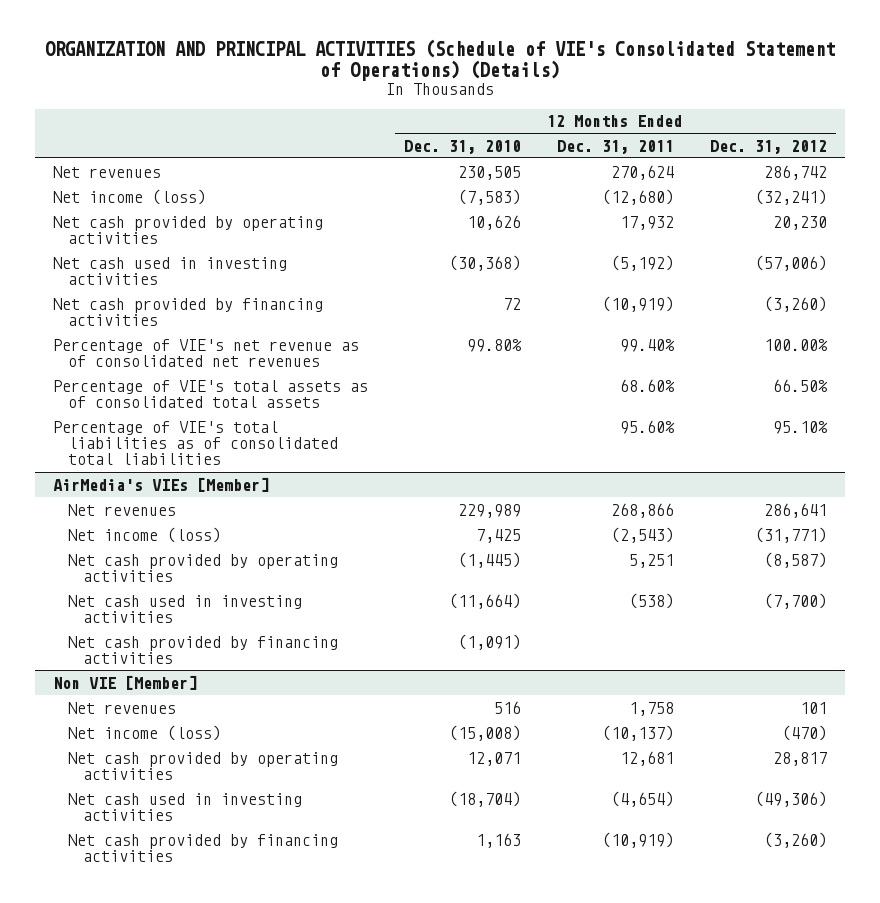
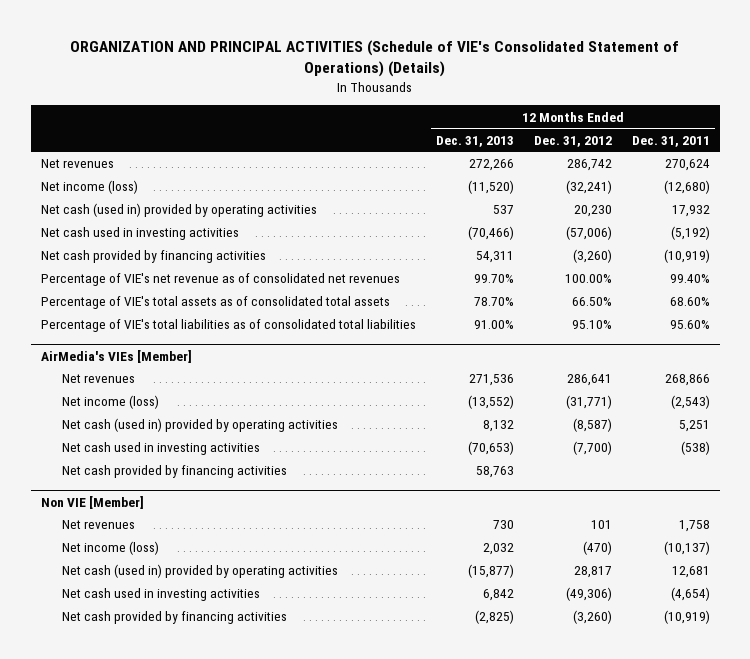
- | 12 Months Ended Dec. 31, 2010 | 12 Months Ended Dec. 31, 2011 | 12 Months Ended Dec. 31, 2012
+ | 12 Months Ended Dec. 31, 2013 | 12 Months Ended Dec. 31, 2012 | 12 Months Ended Dec. 31, 2011
- Net cash provided by operating activities | 10,626 | 17,932 | 20,230
+ Net cash (used in) provided by operating activities | 537 | 20,230 | 17,932
@ AirMedia's VIEs [Member]
- Net cash provided by operating activities | (1,445) | 5,251 | (8,587)
+ Net cash (used in) provided by operating activities | 8,132 | (8,587) | 5,251
@ Non VIE [Member]
- Net cash provided by operating activities | 12,071 | 12,681 | 28,817
+ Net cash (used in) provided by operating activities | (15,877) | 28,817 | 12,681

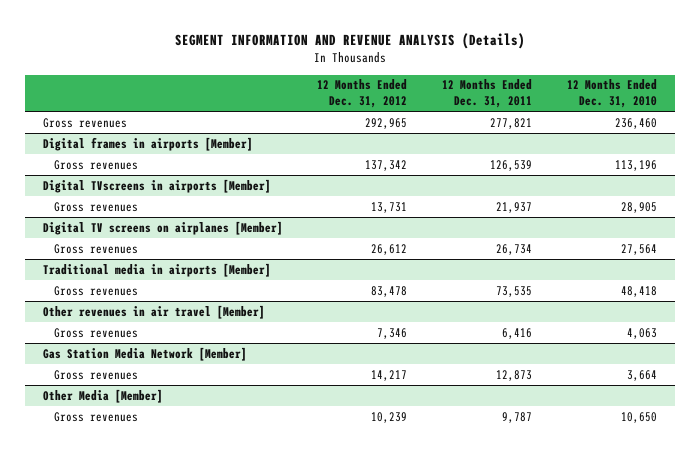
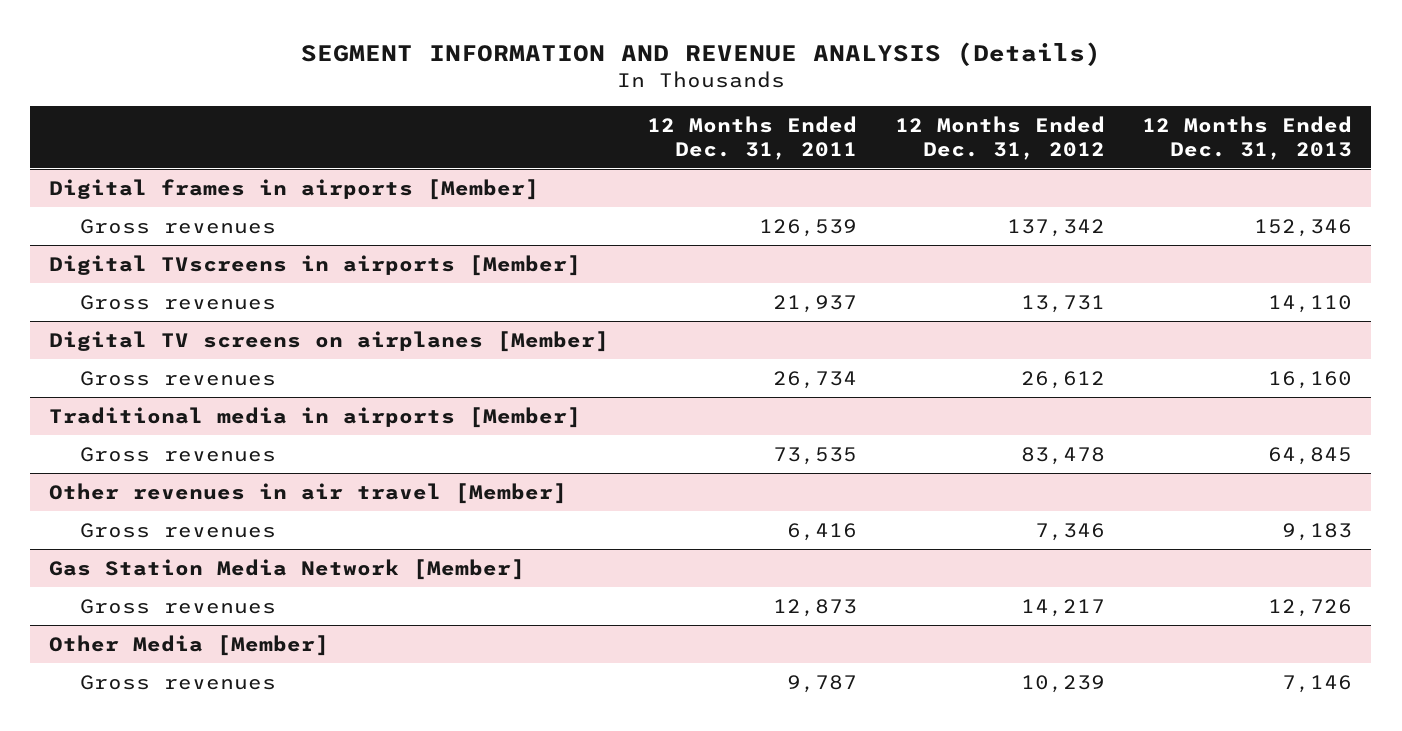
- | 12 Months Ended Dec. 31, 2012 | 12 Months Ended Dec. 31, 2011 | 12 Months Ended Dec. 31, 2010
+ | 12 Months Ended Dec. 31, 2011 | 12 Months Ended Dec. 31, 2012 | 12 Months Ended Dec. 31, 2013
- Gross revenues | 292,965 | 277,821 | 236,460

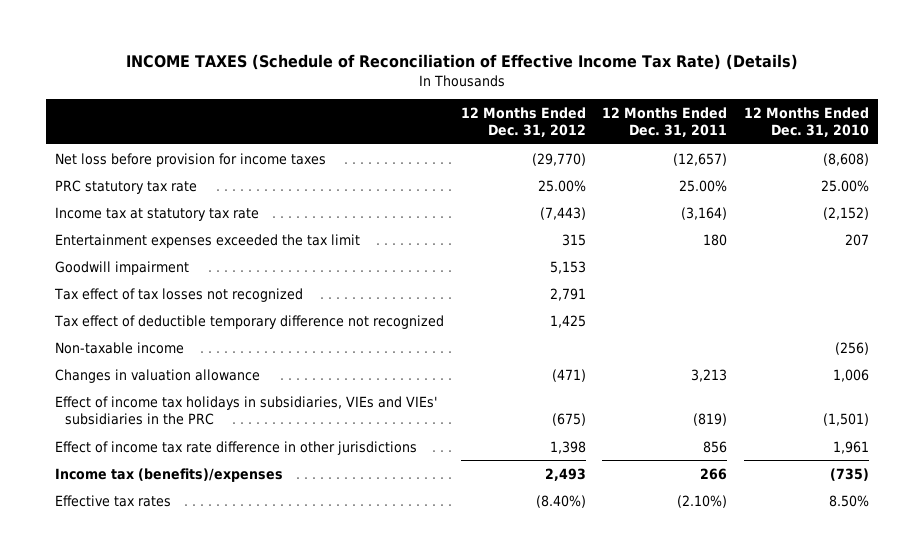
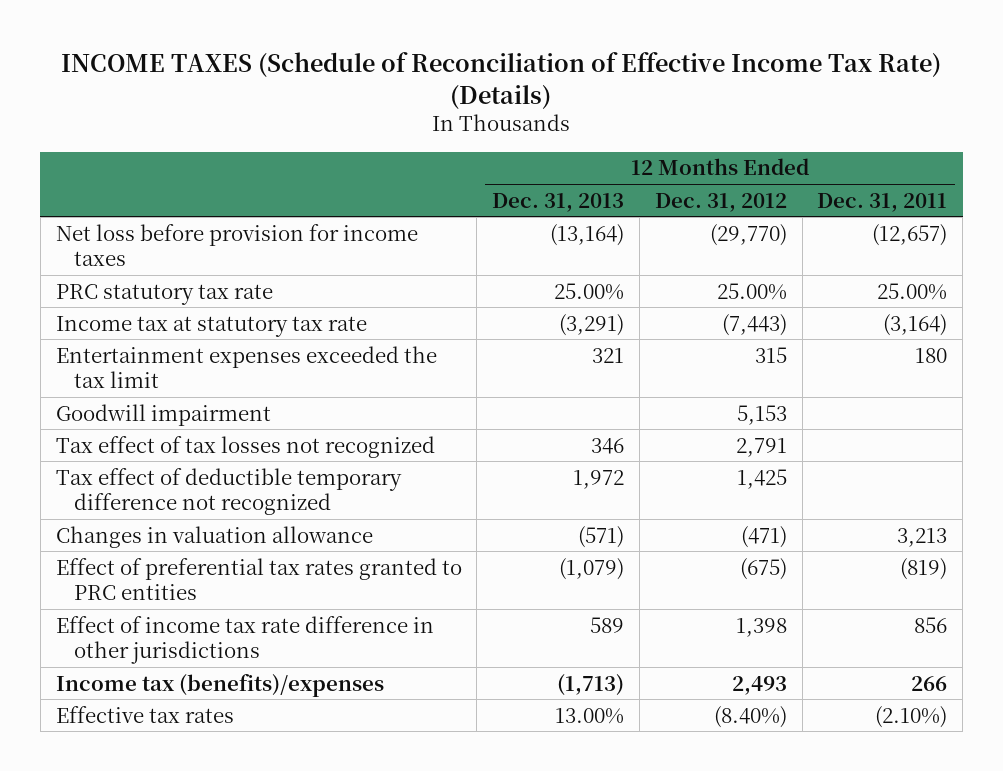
- | 12 Months Ended Dec. 31, 2012 | 12 Months Ended Dec. 31, 2011 | 12 Months Ended Dec. 31, 2010
+ | 12 Months Ended Dec. 31, 2013 | 12 Months Ended Dec. 31, 2012 | 12 Months Ended Dec. 31, 2011
- Non-taxable income | | | (256)
- Effect of income tax holidays in subsidiaries, VIEs and VIEs' subsidiaries in the PRC | (675) | (819) | (1,501)
+ Effect of preferential tax rates granted to PRC entities | (1,079) | (675) | (819)

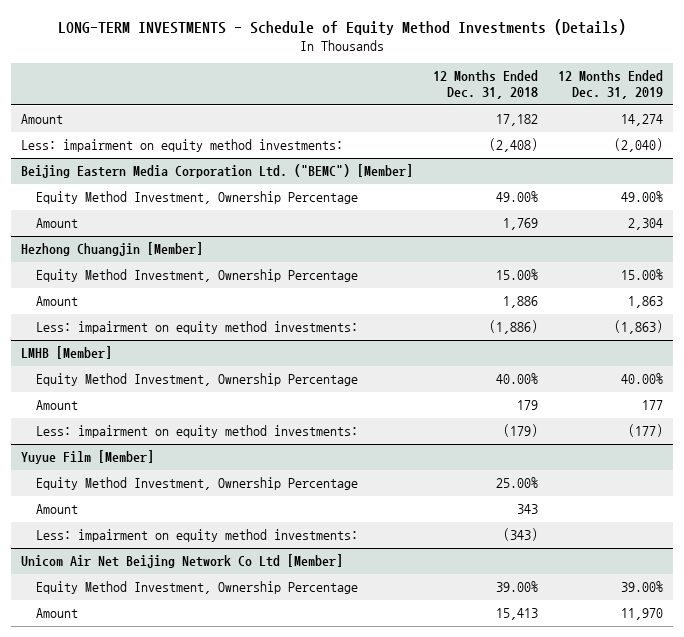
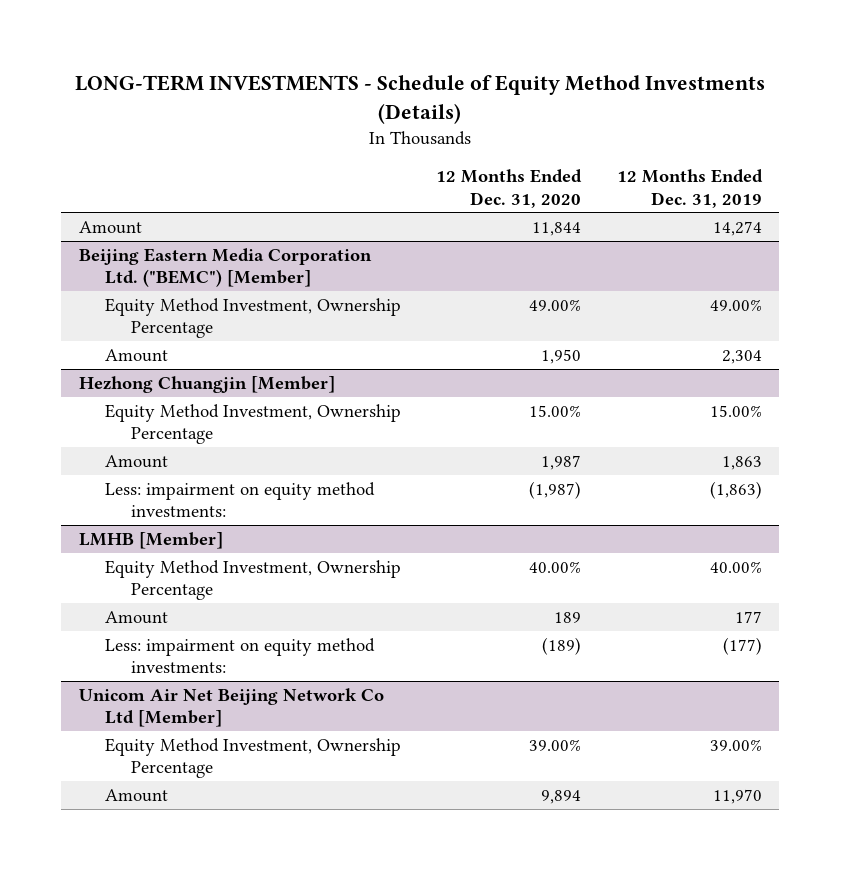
- | 12 Months Ended Dec. 31, 2018 | 12 Months Ended Dec. 31, 2019
+ | 12 Months Ended Dec. 31, 2020 | 12 Months Ended Dec. 31, 2019
- Less: impairment on equity method investments: | (2,408) | (2,040)
- Yuyue Film [Member]
- Equity Method Investment, Ownership Percentage | 25.00% |
- Amount | 343 |
- Less: impairment on equity method investments: | (343) |

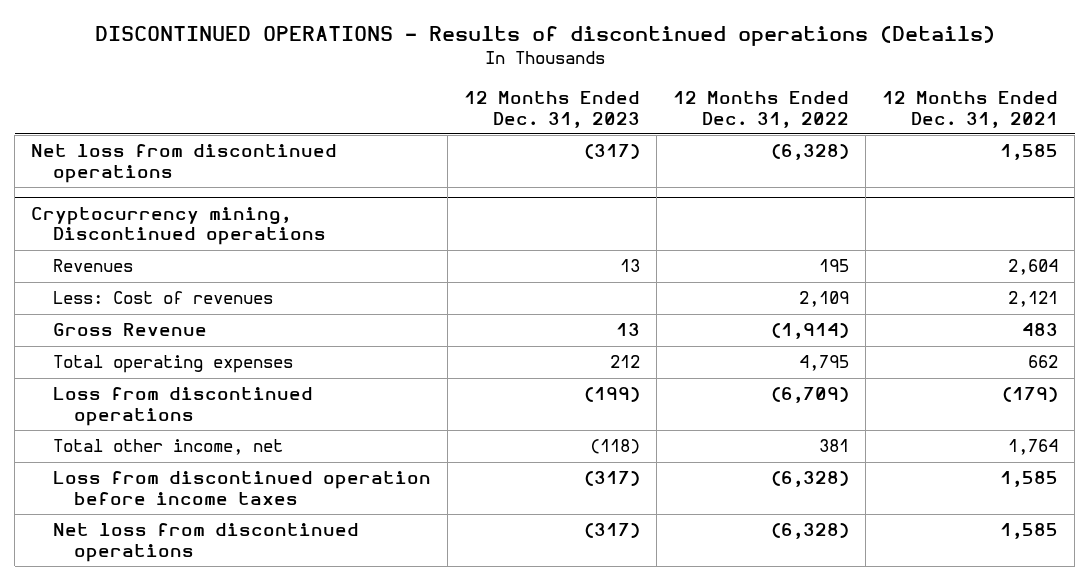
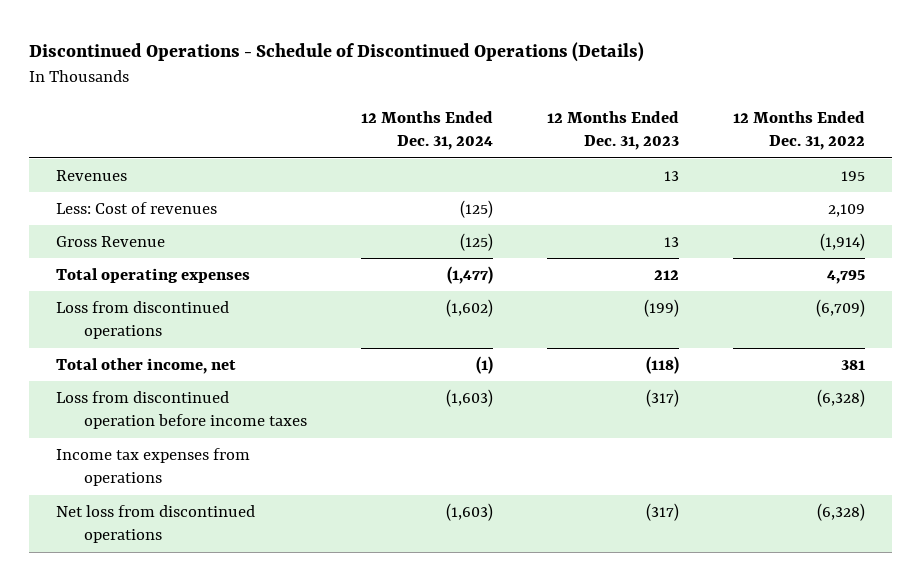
- DISCONTINUED OPERATIONS - Results of discontinued operations (Details)
+ Discontinued Operations - Schedule of Discontinued Operations (Details)
- | 12 Months Ended Dec. 31, 2023 | 12 Months Ended Dec. 31, 2022 | 12 Months Ended Dec. 31, 2021
+ | 12 Months Ended Dec. 31, 2024 | 12 Months Ended Dec. 31, 2023 | 12 Months Ended Dec. 31, 2022
- Net loss from discontinued operations | (317) | (6,328) | 1,585
- Cryptocurrency mining, Discontinued operations
+ Income tax expenses from operations

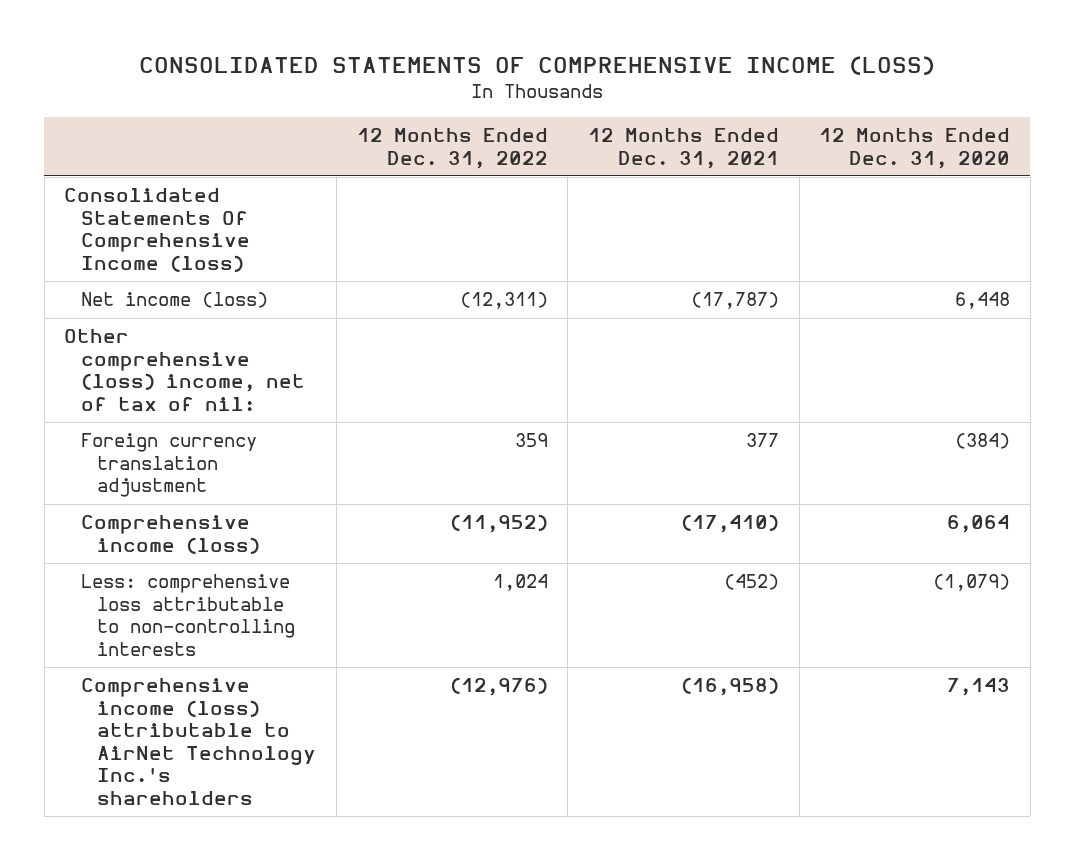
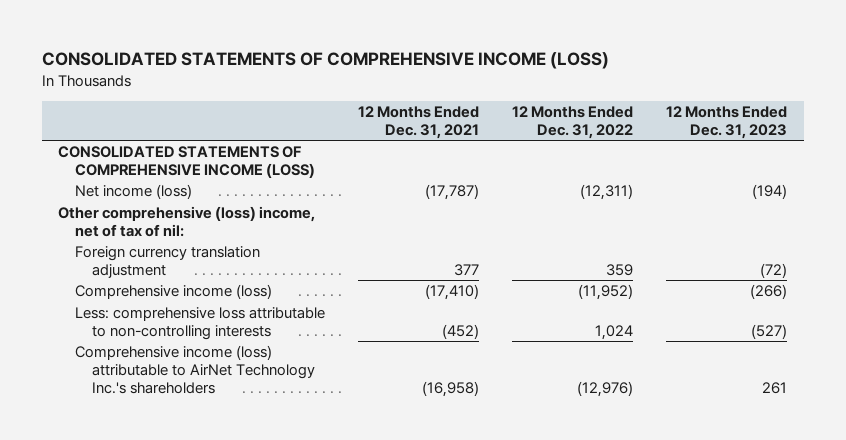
- | 12 Months Ended Dec. 31, 2022 | 12 Months Ended Dec. 31, 2021 | 12 Months Ended Dec. 31, 2020
+ | 12 Months Ended Dec. 31, 2021 | 12 Months Ended Dec. 31, 2022 | 12 Months Ended Dec. 31, 2023
- Consolidated Statements Of Comprehensive Income (loss)
+ CONSOLIDATED STATEMENTS OF COMPREHENSIVE INCOME (LOSS)

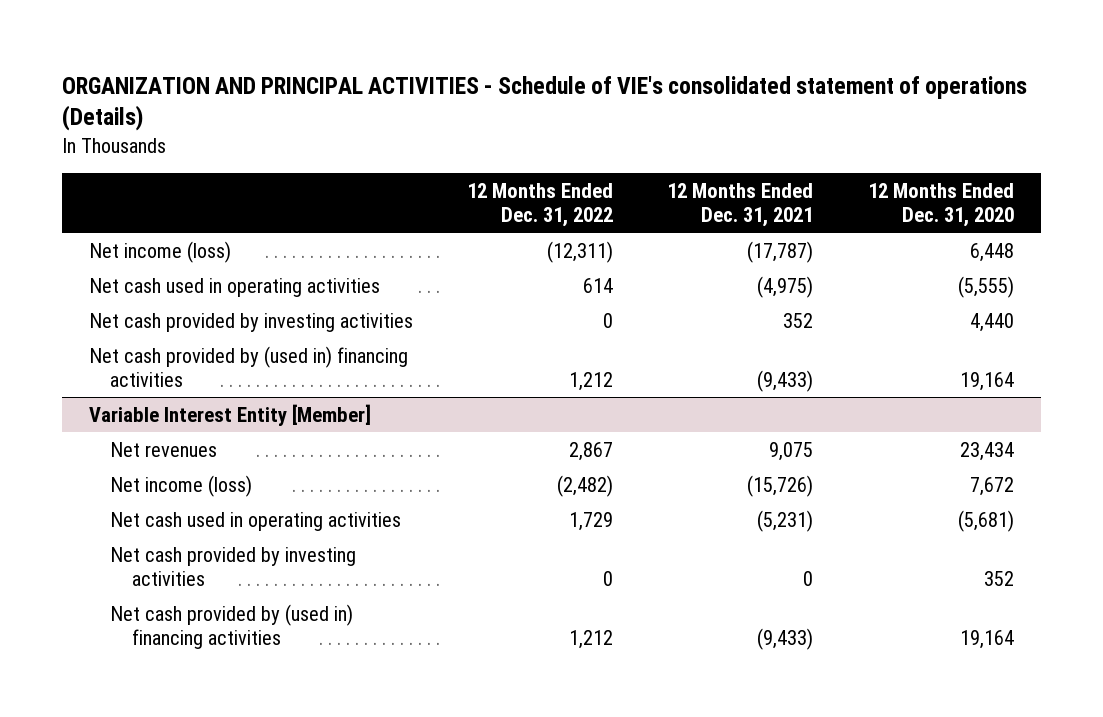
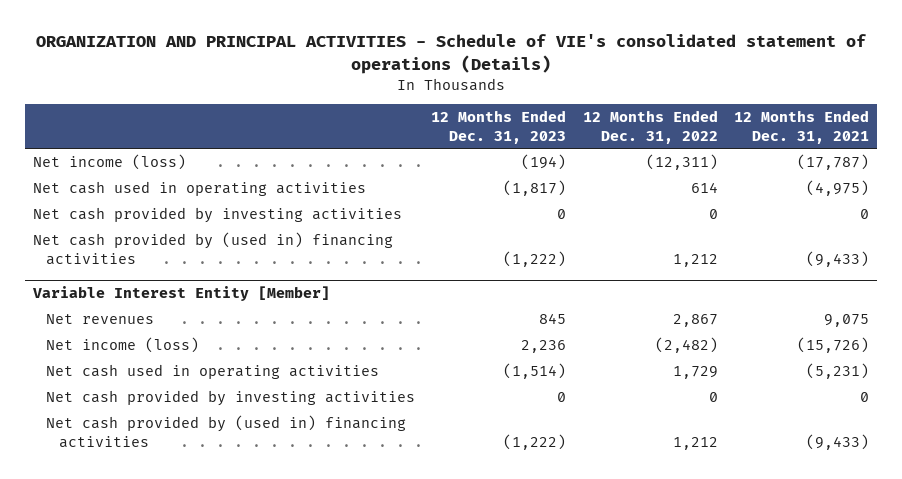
- | 12 Months Ended Dec. 31, 2022 | 12 Months Ended Dec. 31, 2021 | 12 Months Ended Dec. 31, 2020
+ | 12 Months Ended Dec. 31, 2023 | 12 Months Ended Dec. 31, 2022 | 12 Months Ended Dec. 31, 2021
- Net cash provided by investing activities | 0 | 352 | 4,440
+ Net cash provided by investing activities | 0 | 0 | 0

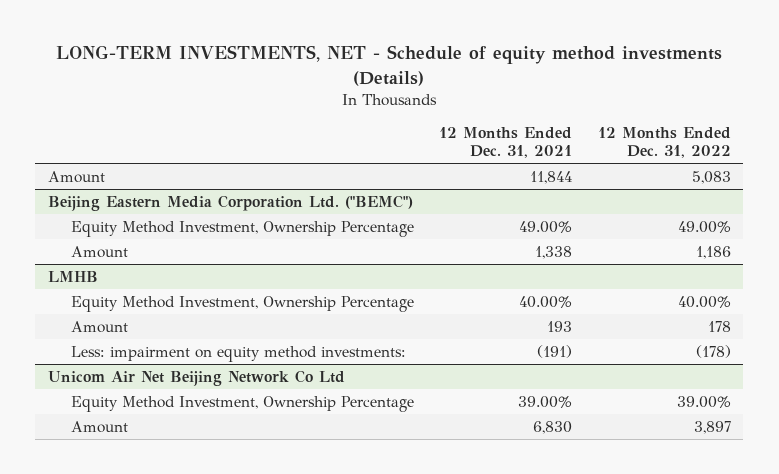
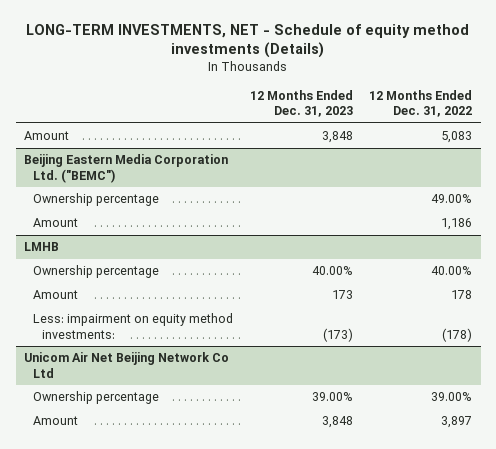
- | 12 Months Ended Dec. 31, 2021 | 12 Months Ended Dec. 31, 2022
+ | 12 Months Ended Dec. 31, 2023 | 12 Months Ended Dec. 31, 2022
@ Beijing Eastern Media Corporation Ltd. ("BEMC")
- Equity Method Investment, Ownership Percentage | 49.00% | 49.00%
+ Ownership percentage | | 49.00%
@ LMHB
- Equity Method Investment, Ownership Percentage | 40.00% | 40.00%
+ Ownership percentage | 40.00% | 40.00%
@ Unicom Air Net Beijing Network Co Ltd
- Equity Method Investment, Ownership Percentage | 39.00% | 39.00%
+ Ownership percentage | 39.00% | 39.00%

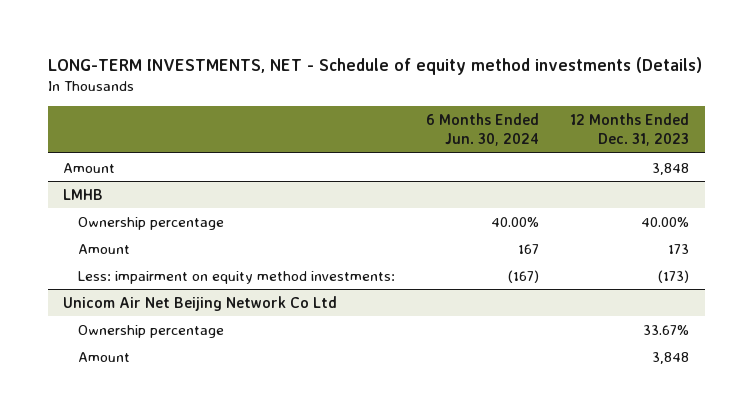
- | 12 Months Ended Dec. 31, 2023 | 12 Months Ended Dec. 31, 2022
+ | 6 Months Ended Jun. 30, 2024 | 12 Months Ended Dec. 31, 2023
- Beijing Eastern Media Corporation Ltd. ("BEMC")
- Ownership percentage | | 49.00%
- Amount | | 1,186
@ Unicom Air Net Beijing Network Co Ltd
- Ownership percentage | 39.00% | 39.00%
+ Ownership percentage | | 33.67%

